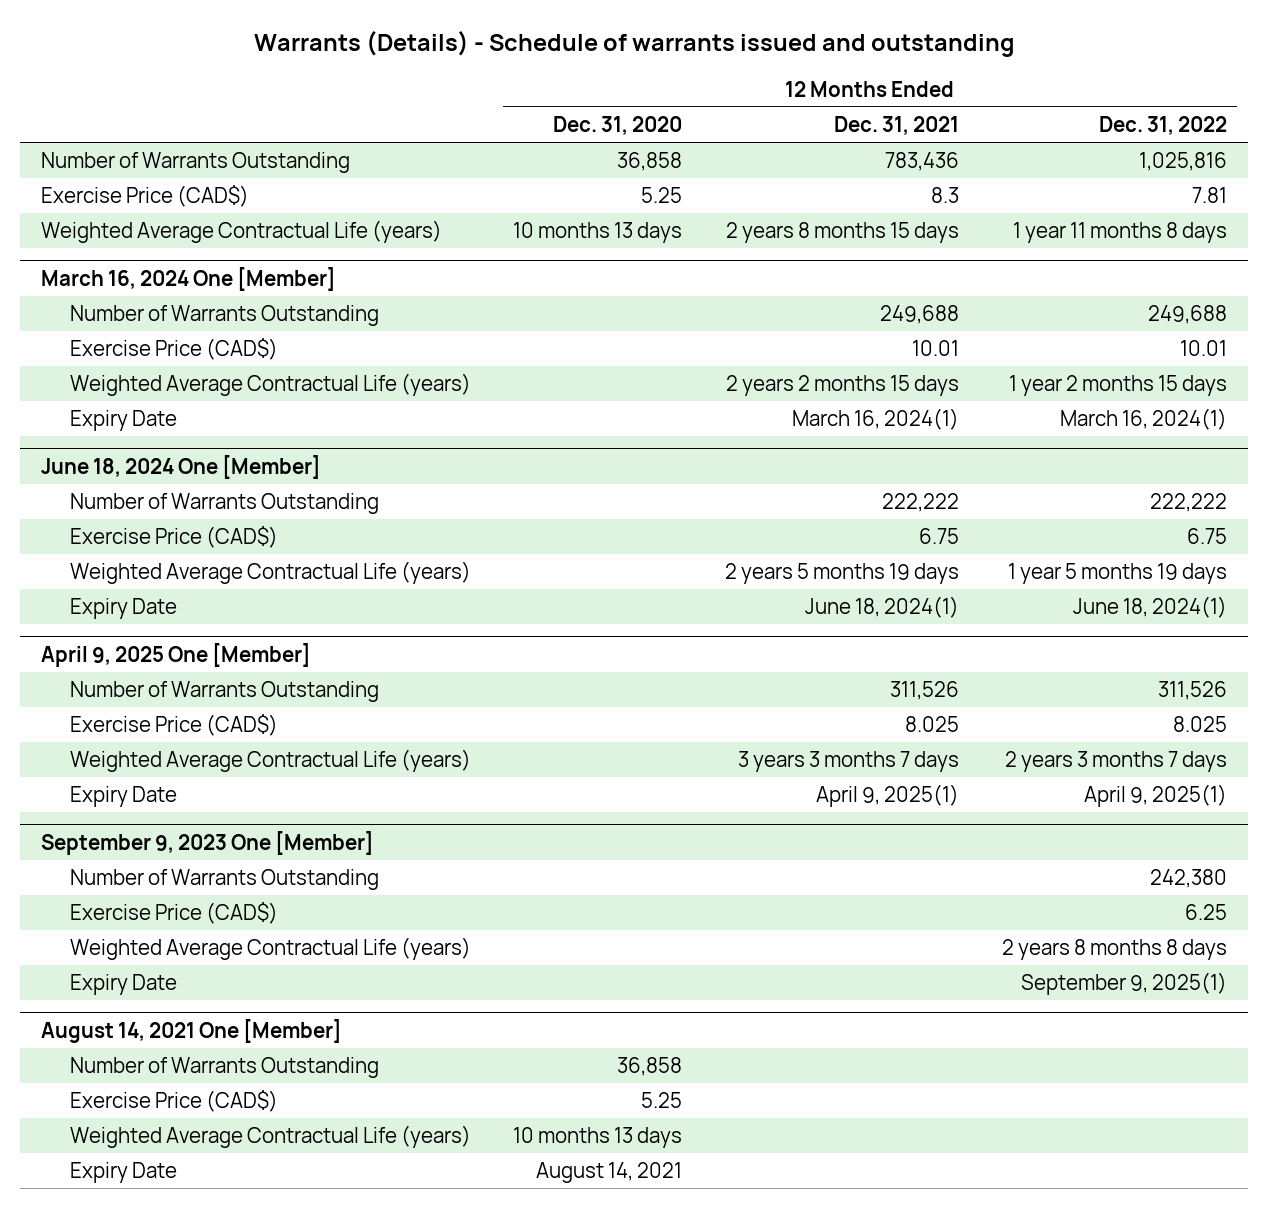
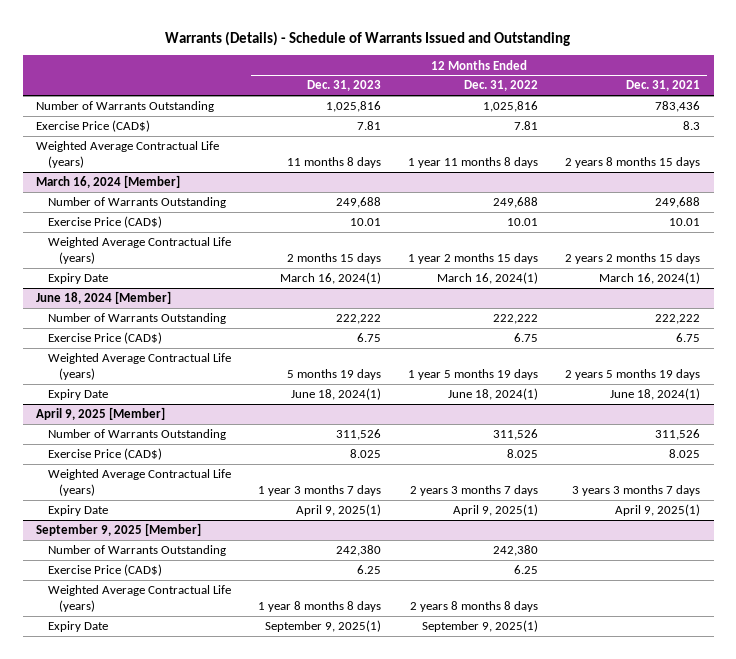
- Warrants (Details) - Schedule of warrants issued and outstanding
+ Warrants (Details) - Schedule of Warrants Issued and Outstanding
- | 12 Months Ended Dec. 31, 2020 | 12 Months Ended Dec. 31, 2021 | 12 Months Ended Dec. 31, 2022
+ | 12 Months Ended Dec. 31, 2023 | 12 Months Ended Dec. 31, 2022 | 12 Months Ended Dec. 31, 2021
- March 16, 2024 One [Member]
+ March 16, 2024 [Member]
- June 18, 2024 One [Member]
+ June 18, 2024 [Member]
- April 9, 2025 One [Member]
+ April 9, 2025 [Member]
- September 9, 2023 One [Member]
+ September 9, 2025 [Member]
- August 14, 2021 One [Member]
- Number of Warrants Outstanding | 36,858 | |
- Exercise Price (CAD$) | 5.25 | |
- Weighted Average Contractual Life (years) | 10 months 13 days | |
- Expiry Date | August 14, 2021 | |

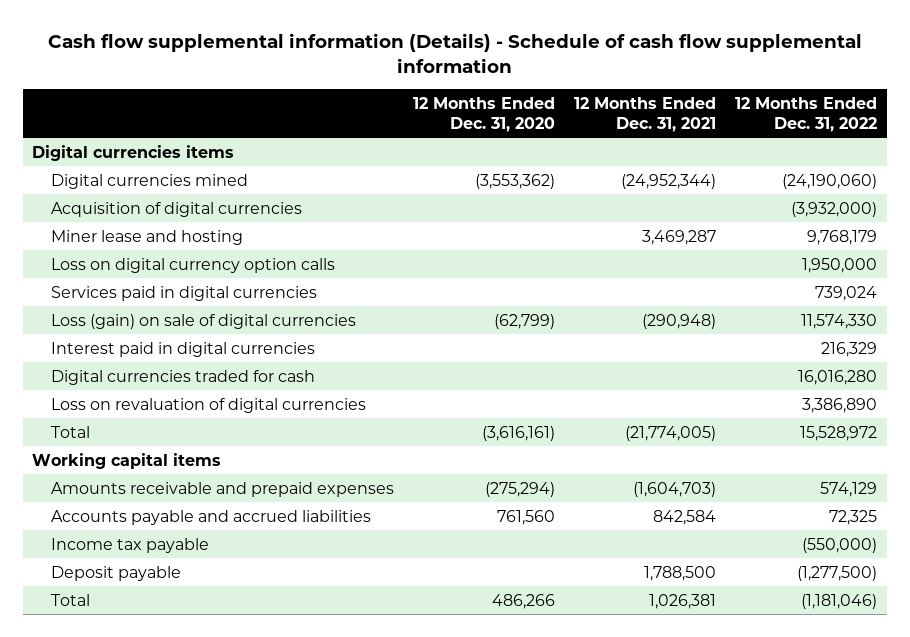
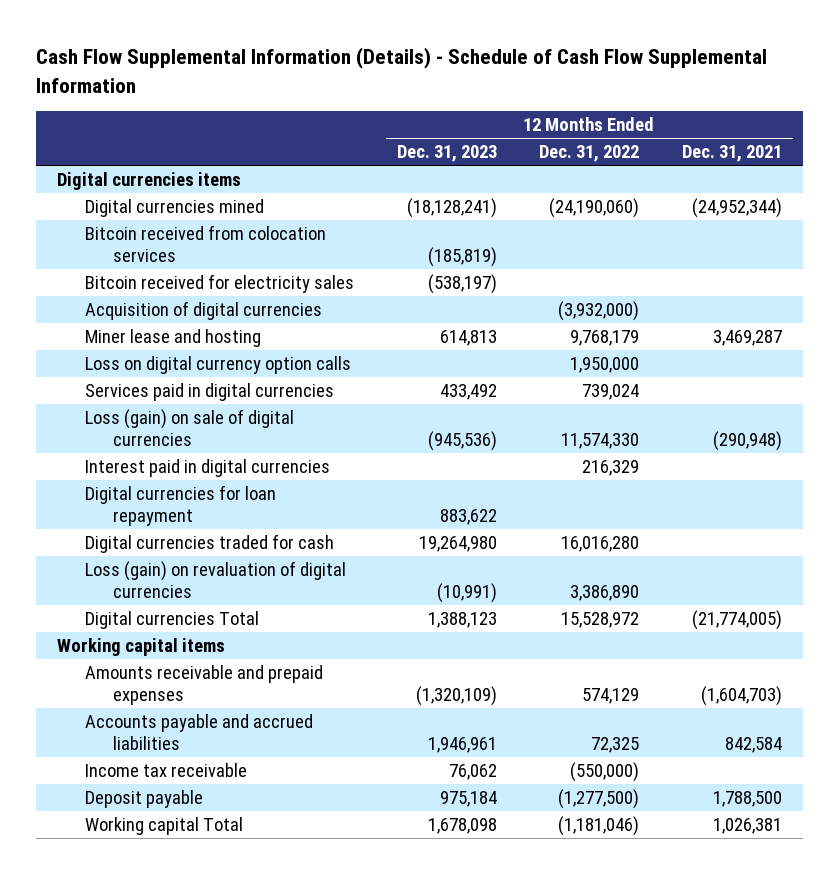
- Cash flow supplemental information (Details) - Schedule of cash flow supplemental information
+ Cash Flow Supplemental Information (Details) - Schedule of Cash Flow Supplemental Information
- | 12 Months Ended Dec. 31, 2020 | 12 Months Ended Dec. 31, 2021 | 12 Months Ended Dec. 31, 2022
+ | 12 Months Ended Dec. 31, 2023 | 12 Months Ended Dec. 31, 2022 | 12 Months Ended Dec. 31, 2021
+ Bitcoin received from colocation services | (185,819) | |
+ Bitcoin received for electricity sales | (538,197) | |
+ Digital currencies for loan repayment | 883,622 | |
- Loss on revaluation of digital currencies | | | 3,386,890
- Total | (3,616,161) | (21,774,005) | 15,528,972
+ Loss (gain) on revaluation of digital currencies | (10,991) | 3,386,890 |
+ Digital currencies Total | 1,388,123 | 15,528,972 | (21,774,005)
- Income tax payable | | | (550,000)
+ Income tax receivable | 76,062 | (550,000) |
- Total | 486,266 | 1,026,381 | (1,181,046)
+ Working capital Total | 1,678,098 | (1,181,046) | 1,026,381

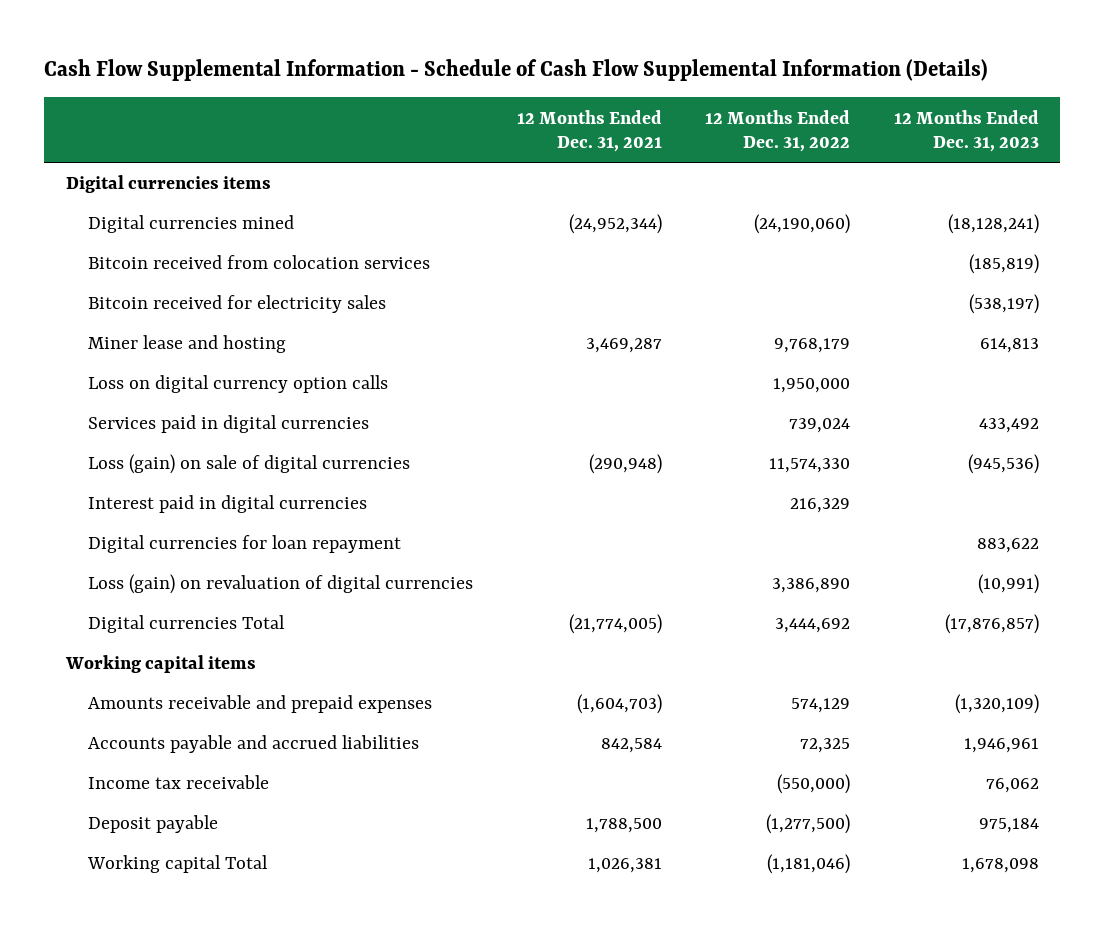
- Cash Flow Supplemental Information (Details) - Schedule of Cash Flow Supplemental Information
+ Cash Flow Supplemental Information - Schedule of Cash Flow Supplemental Information (Details)
- | 12 Months Ended Dec. 31, 2023 | 12 Months Ended Dec. 31, 2022 | 12 Months Ended Dec. 31, 2021
+ | 12 Months Ended Dec. 31, 2021 | 12 Months Ended Dec. 31, 2022 | 12 Months Ended Dec. 31, 2023
- Acquisition of digital currencies | | (3,932,000) |
- Digital currencies traded for cash | 19,264,980 | 16,016,280 |
- Digital currencies Total | 1,388,123 | 15,528,972 | (21,774,005)
+ Digital currencies Total | (21,774,005) | 3,444,692 | (17,876,857)

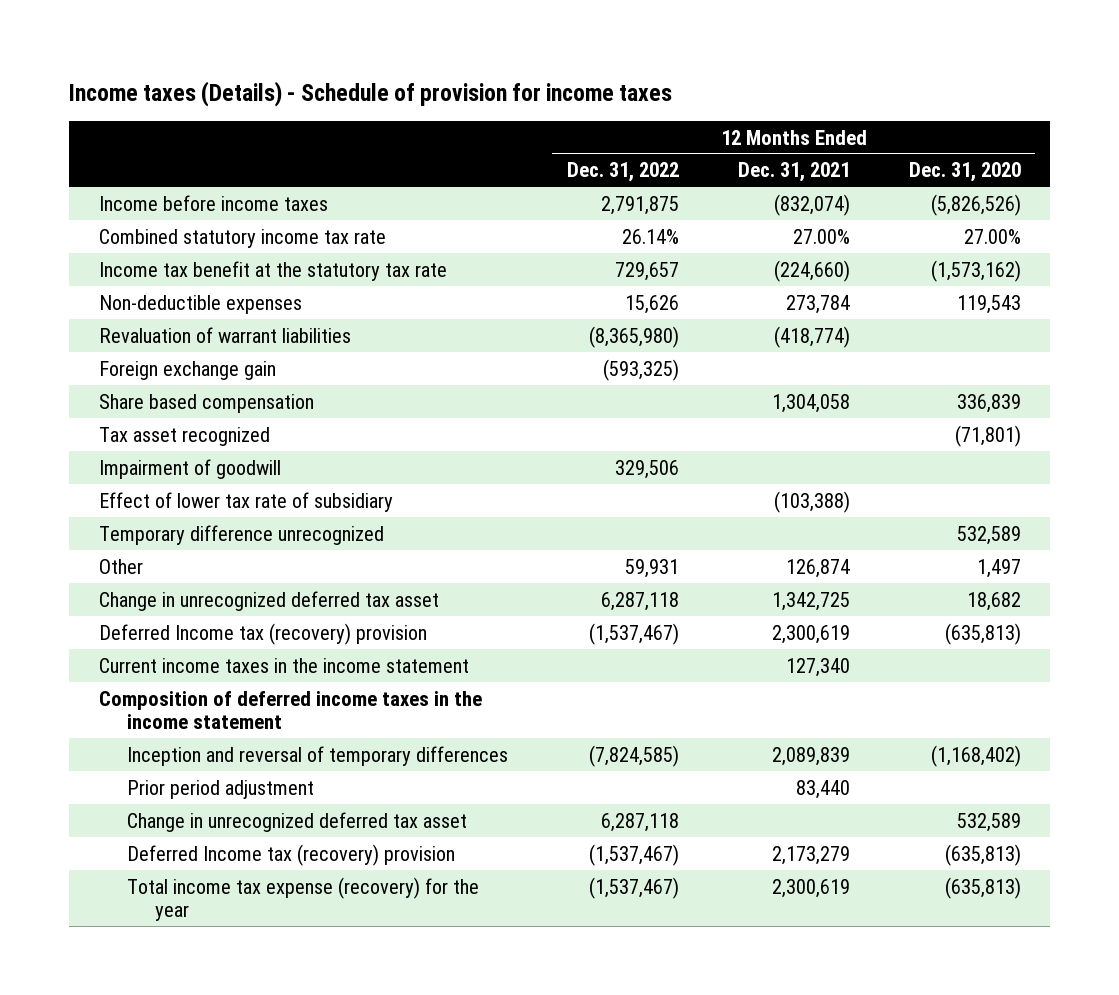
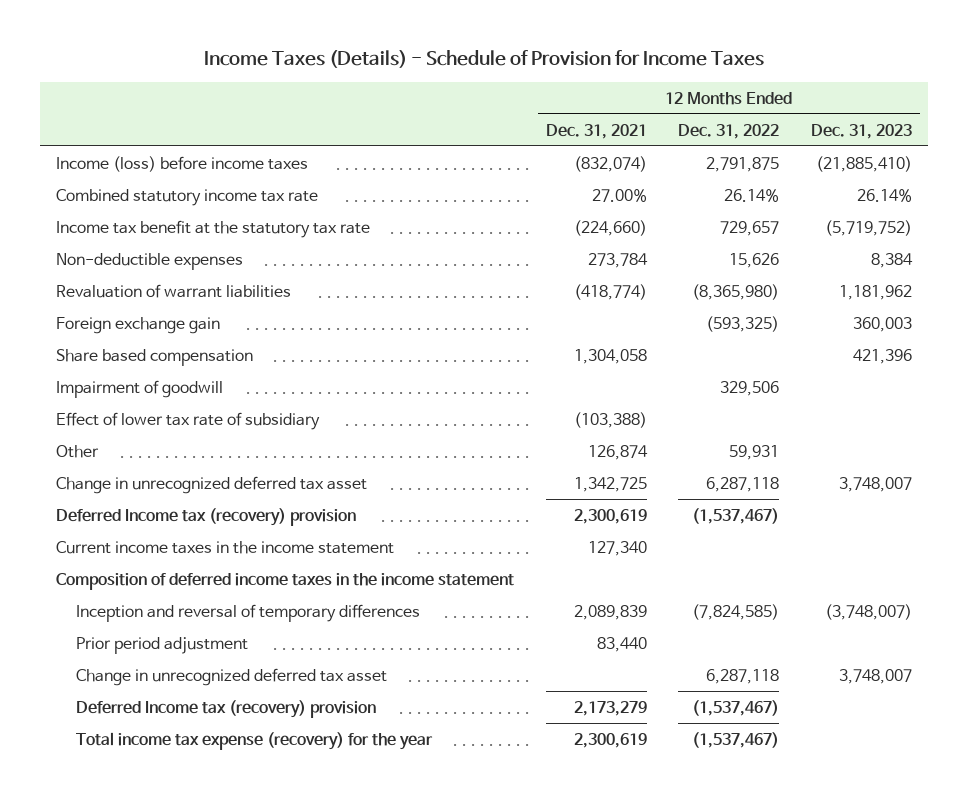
- Income taxes (Details) - Schedule of provision for income taxes
+ Income Taxes (Details) - Schedule of Provision for Income Taxes
- | 12 Months Ended Dec. 31, 2022 | 12 Months Ended Dec. 31, 2021 | 12 Months Ended Dec. 31, 2020
+ | 12 Months Ended Dec. 31, 2021 | 12 Months Ended Dec. 31, 2022 | 12 Months Ended Dec. 31, 2023
- Income before income taxes | 2,791,875 | (832,074) | (5,826,526)
+ Income (loss) before income taxes | (832,074) | 2,791,875 | (21,885,410)
- Tax asset recognized | | | (71,801)
- Temporary difference unrecognized | | | 532,589

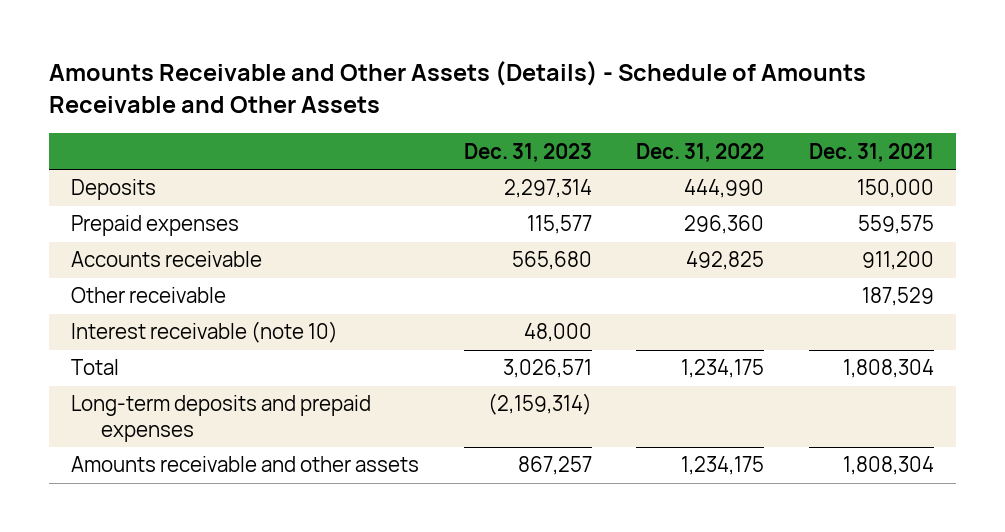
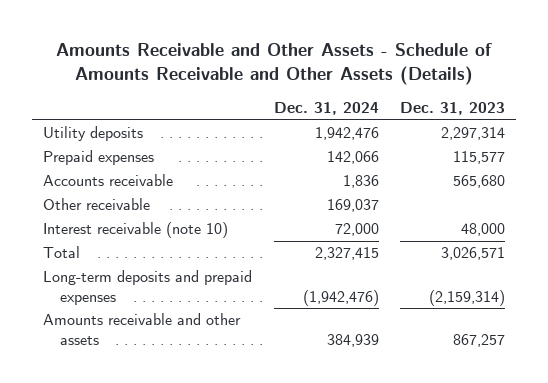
- Amounts Receivable and Other Assets (Details) - Schedule of Amounts Receivable and Other Assets
+ Amounts Receivable and Other Assets - Schedule of Amounts Receivable and Other Assets (Details)
- | Dec. 31, 2023 | Dec. 31, 2022 | Dec. 31, 2021
+ | Dec. 31, 2024 | Dec. 31, 2023
- Deposits | 2,297,314 | 444,990 | 150,000
+ Utility deposits | 1,942,476 | 2,297,314

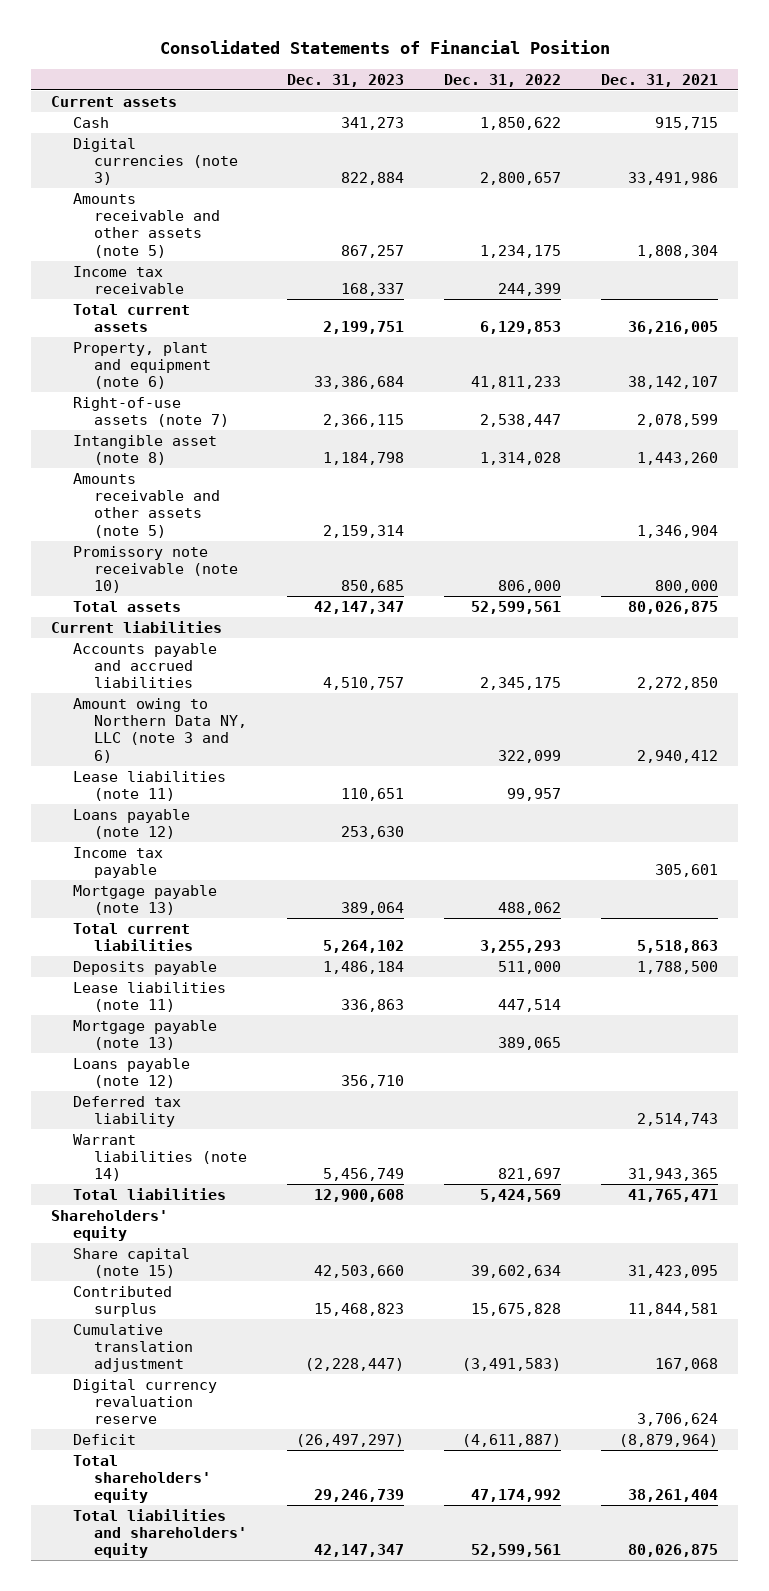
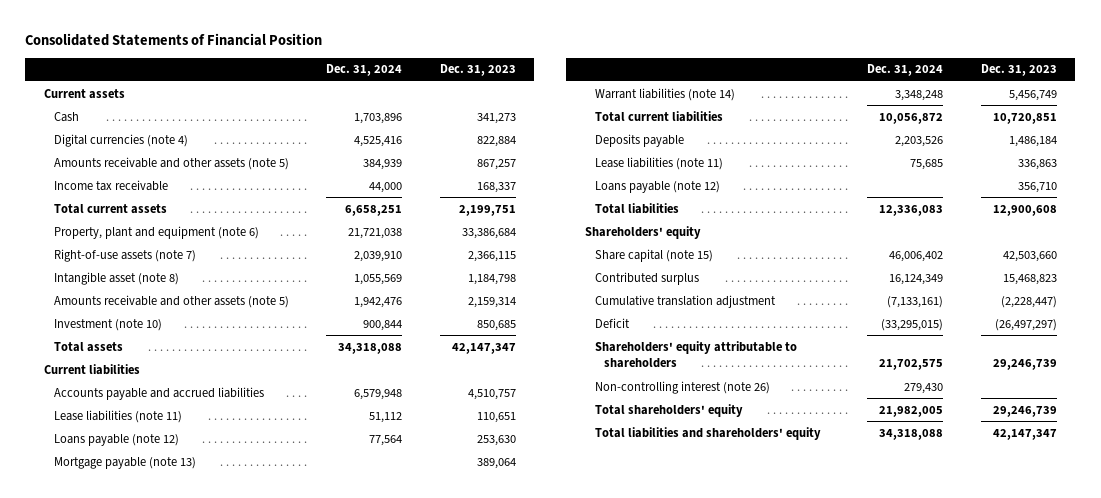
- | Dec. 31, 2023 | Dec. 31, 2022 | Dec. 31, 2021
+ | Dec. 31, 2024 | Dec. 31, 2023
- Digital currencies (note 3) | 822,884 | 2,800,657 | 33,491,986
+ Digital currencies (note 4) | 4,525,416 | 822,884
- Promissory note receivable (note 10) | 850,685 | 806,000 | 800,000
+ Investment (note 10) | 900,844 | 850,685
- Amount owing to Northern Data NY, LLC (note 3 and 6) | | 322,099 | 2,940,412
- Income tax payable | | | 305,601
- Total current liabilities | 5,264,102 | 3,255,293 | 5,518,863
moved up: Warrant liabilities (note 14) | 3,348,248 | 5,456,749
+ Total current liabilities | 10,056,872 | 10,720,851
- Mortgage payable (note 13) | | 389,065 |
- Deferred tax liability | | | 2,514,743
- Digital currency revaluation reserve | | | 3,706,624
+ Shareholders' equity attributable to shareholders | 21,702,575 | 29,246,739
+ Non-controlling interest (note 26) | 279,430 |

